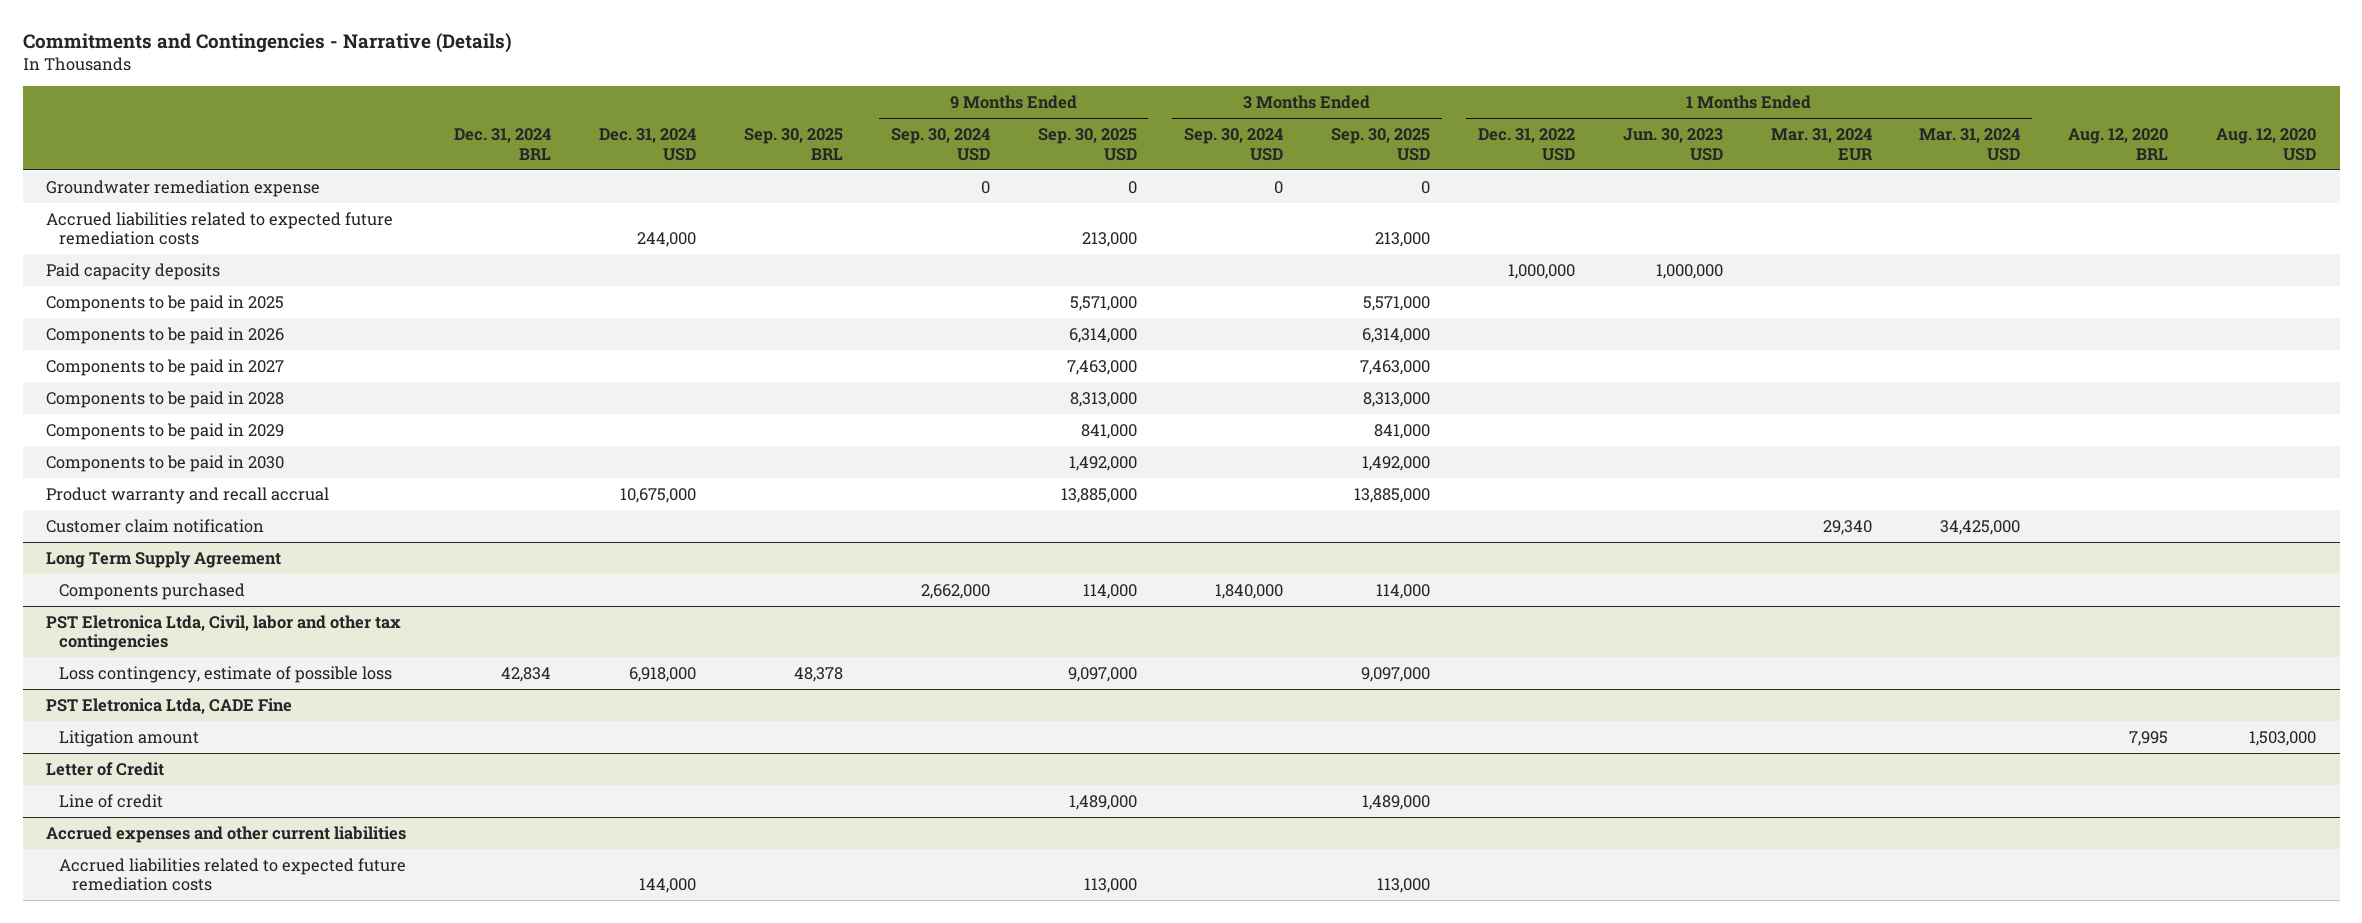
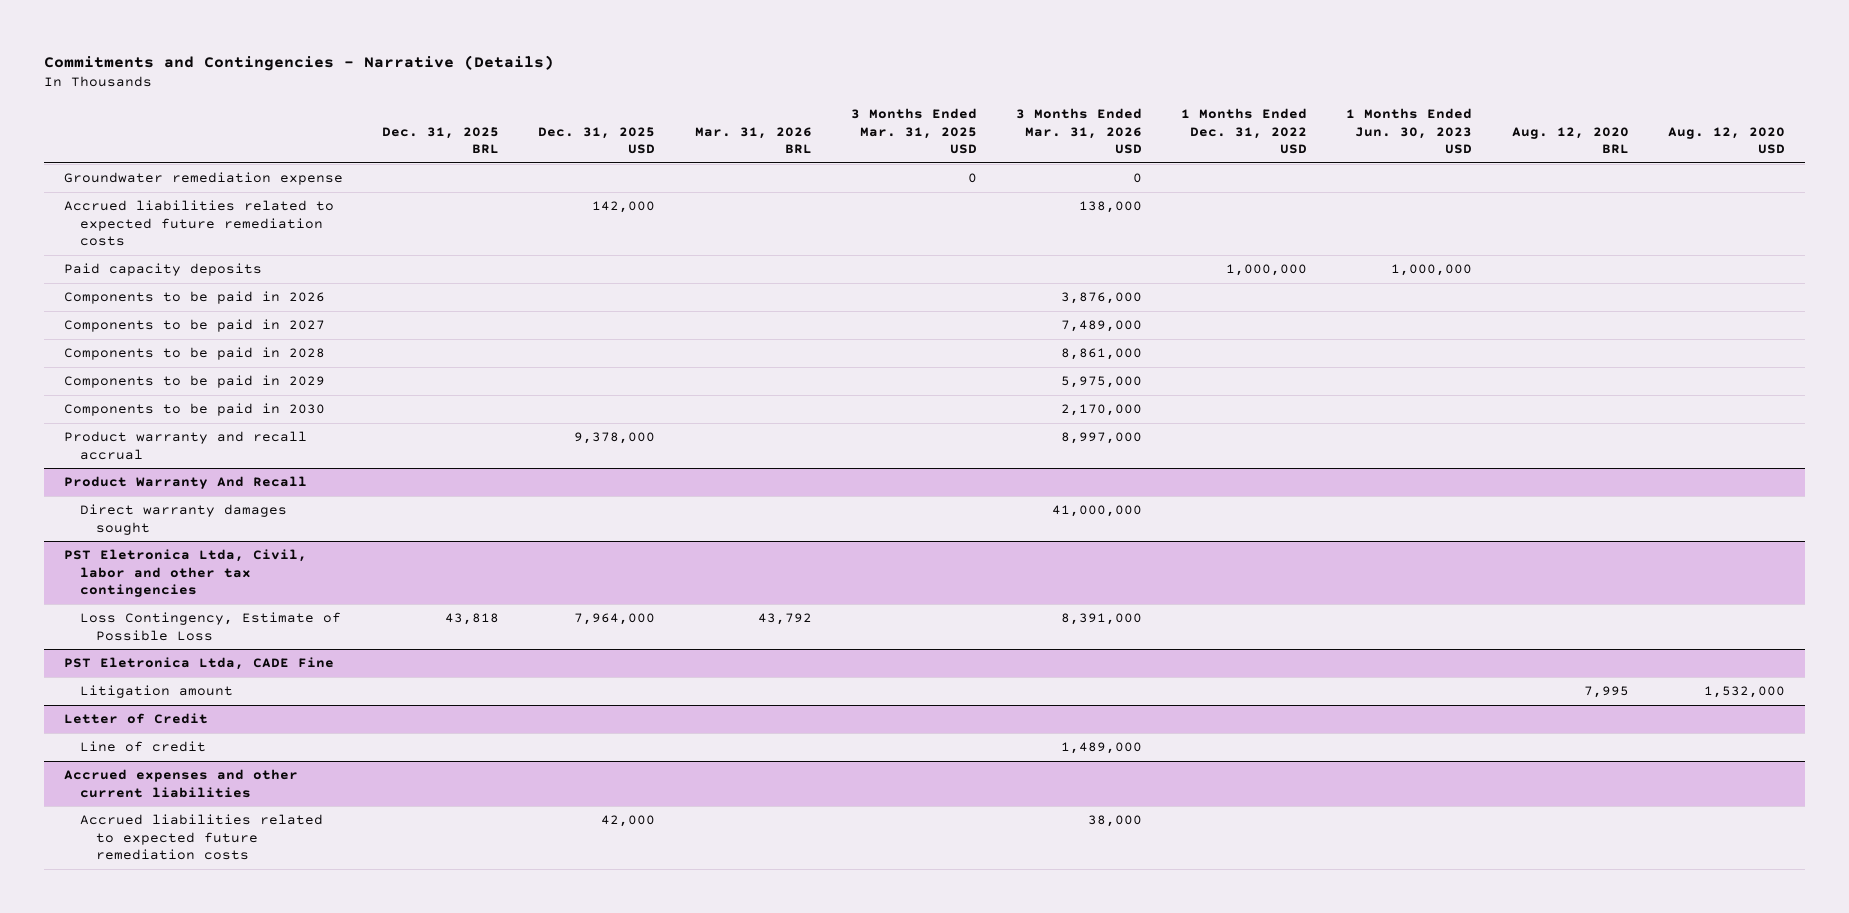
- | Dec. 31, 2024 BRL | Dec. 31, 2024 USD | Sep. 30, 2025 BRL | 9 Months Ended Sep. 30, 2024 USD | 9 Months Ended Sep. 30, 2025 USD | 3 Months Ended Sep. 30, 2024 USD | 3 Months Ended Sep. 30, 2025 USD | 1 Months Ended Dec. 31, 2022 USD | 1 Months Ended Jun. 30, 2023 USD | 1 Months Ended Mar. 31, 2024 EUR | 1 Months Ended Mar. 31, 2024 USD | Aug. 12, 2020 BRL | Aug. 12, 2020 USD
+ | Dec. 31, 2025 BRL | Dec. 31, 2025 USD | Mar. 31, 2026 BRL | 3 Months Ended Mar. 31, 2025 USD | 3 Months Ended Mar. 31, 2026 USD | 1 Months Ended Dec. 31, 2022 USD | 1 Months Ended Jun. 30, 2023 USD | Aug. 12, 2020 BRL | Aug. 12, 2020 USD
- Components to be paid in 2025 | | | | | 5,571,000 | | 5,571,000 | | | | | |
- Customer claim notification | | | | | | | | | | 29,340 | 34,425,000 | |
- Long Term Supply Agreement
- Components purchased | | | | 2,662,000 | 114,000 | 1,840,000 | 114,000 | | | | | |
+ Product Warranty And Recall
+ Direct warranty damages sought | | | | | 41,000,000 | | | |
@ PST Eletronica Ltda, Civil, labor and other tax contingencies
- Loss contingency, estimate of possible loss | 42,834 | 6,918,000 | 48,378 | | 9,097,000 | | 9,097,000 | | | | | |
+ Loss Contingency, Estimate of Possible Loss | 43,818 | 7,964,000 | 43,792 | | 8,391,000 | | | |
@ PST Eletronica Ltda, CADE Fine
- Litigation amount | | | | | | | | | | | | 7,995 | 1,503,000
+ Litigation amount | | | | | | | | 7,995 | 1,532,000

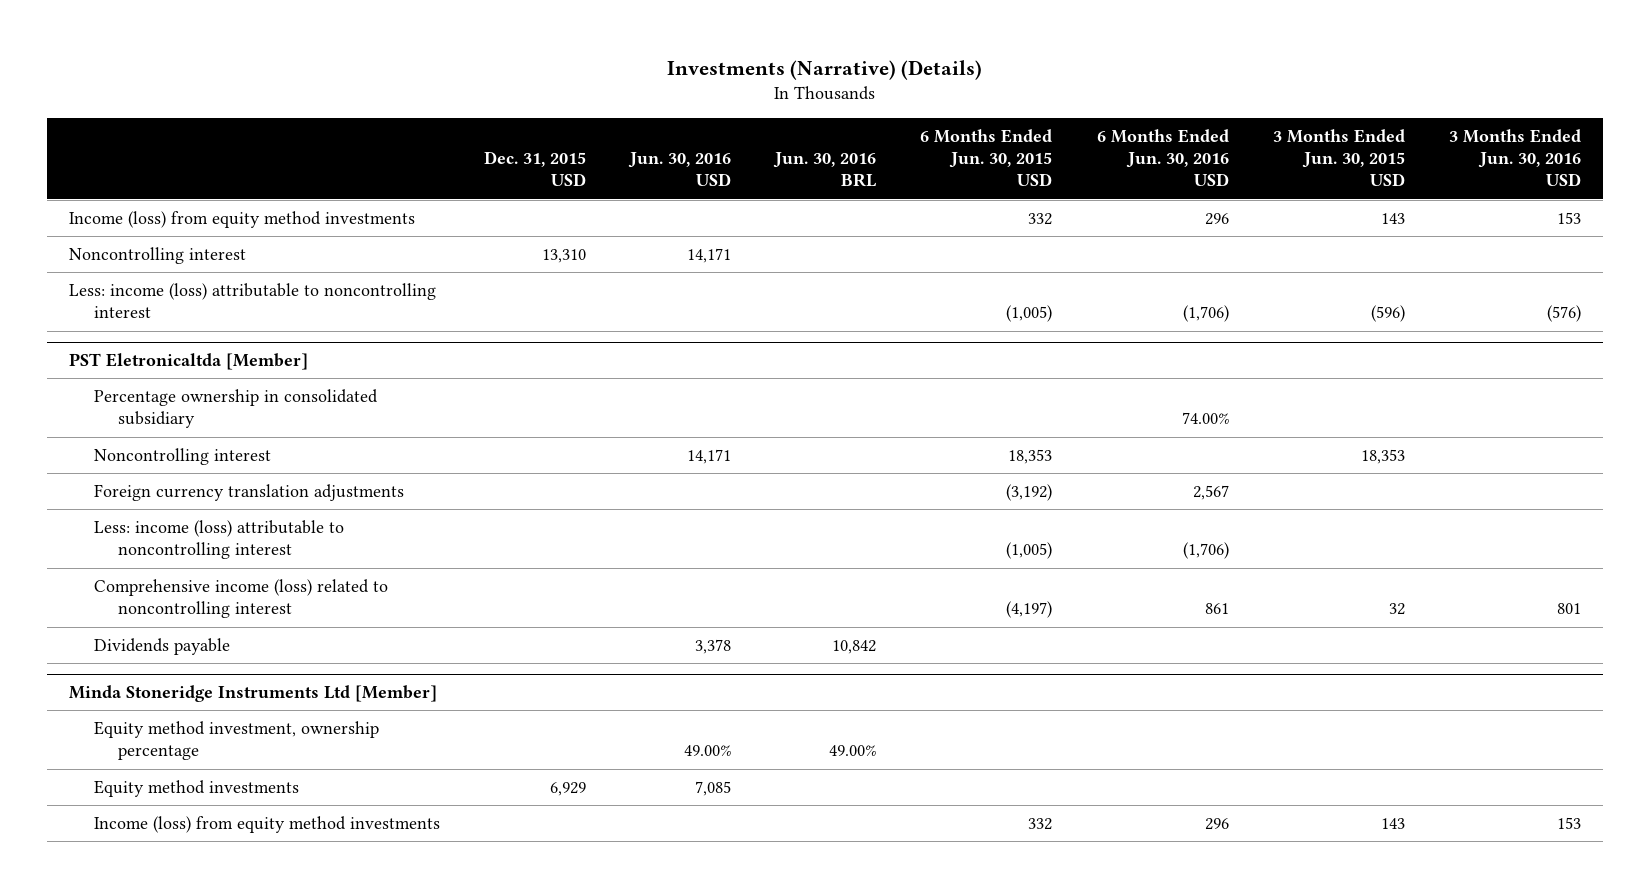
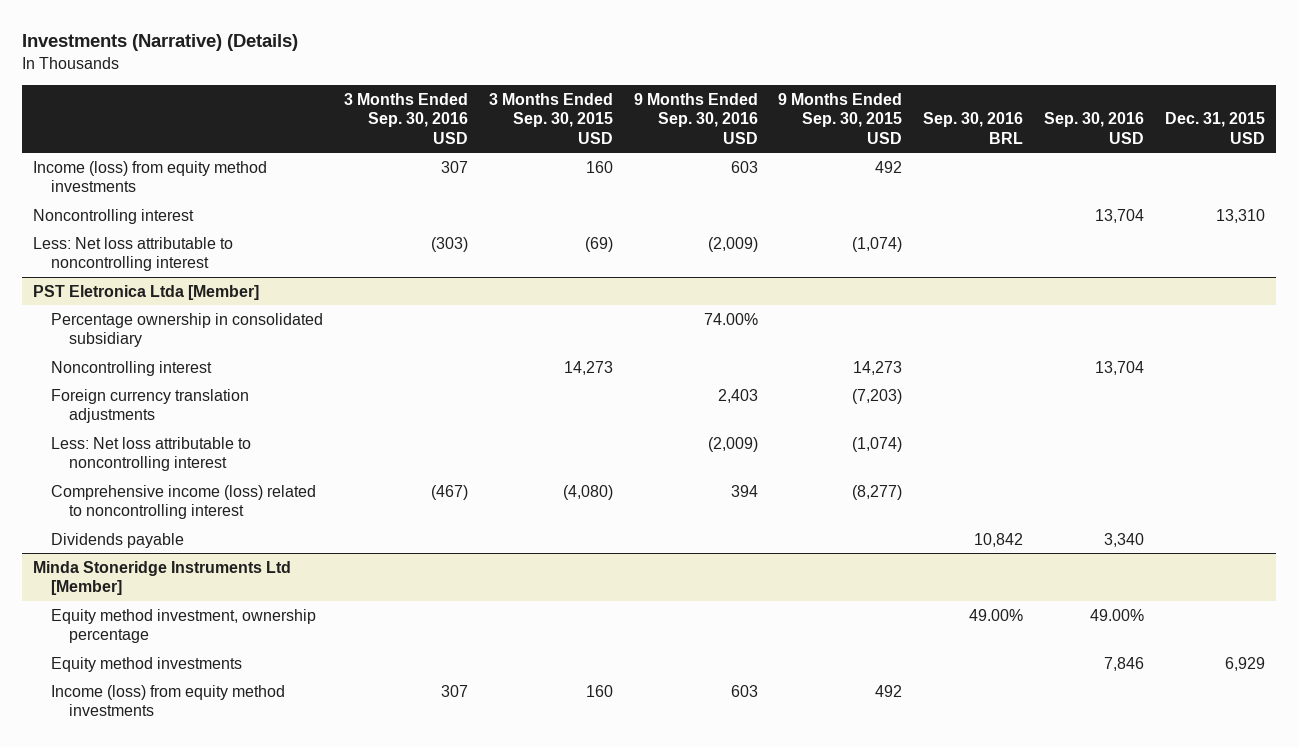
- | Dec. 31, 2015 USD | Jun. 30, 2016 USD | Jun. 30, 2016 BRL | 6 Months Ended Jun. 30, 2015 USD | 6 Months Ended Jun. 30, 2016 USD | 3 Months Ended Jun. 30, 2015 USD | 3 Months Ended Jun. 30, 2016 USD
+ | 3 Months Ended Sep. 30, 2016 USD | 3 Months Ended Sep. 30, 2015 USD | 9 Months Ended Sep. 30, 2016 USD | 9 Months Ended Sep. 30, 2015 USD | Sep. 30, 2016 BRL | Sep. 30, 2016 USD | Dec. 31, 2015 USD
- Less: income (loss) attributable to noncontrolling interest | | | | (1,005) | (1,706) | (596) | (576)
- PST Eletronicaltda [Member]
+ Less: Net loss attributable to noncontrolling interest | (303) | (69) | (2,009) | (1,074) | | |
+ PST Eletronica Ltda [Member]
- Less: income (loss) attributable to noncontrolling interest | | | | (1,005) | (1,706) | |
+ Less: Net loss attributable to noncontrolling interest | | | (2,009) | (1,074) | | |

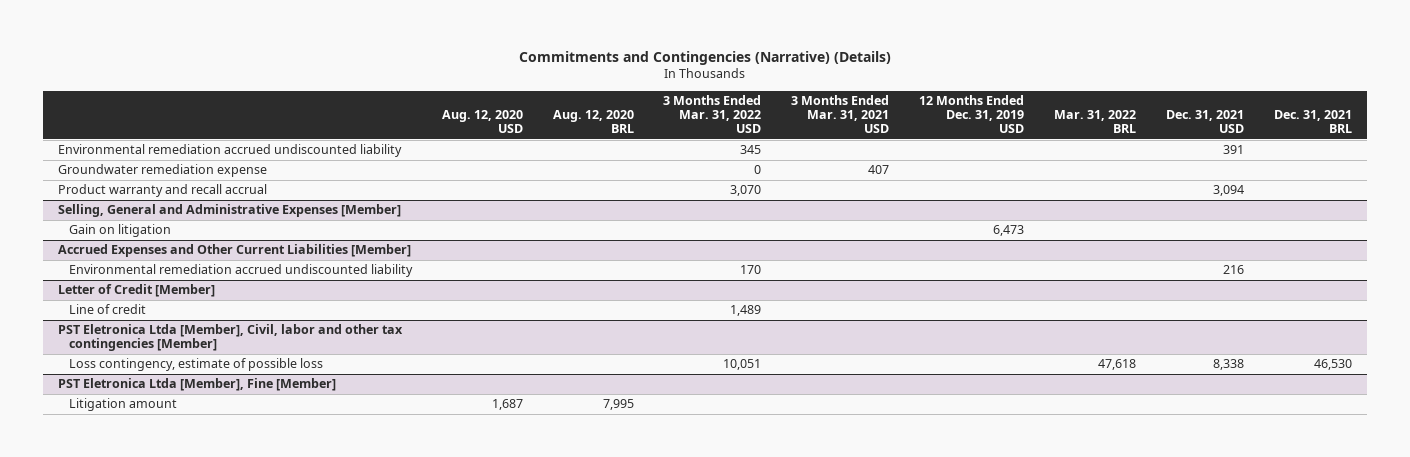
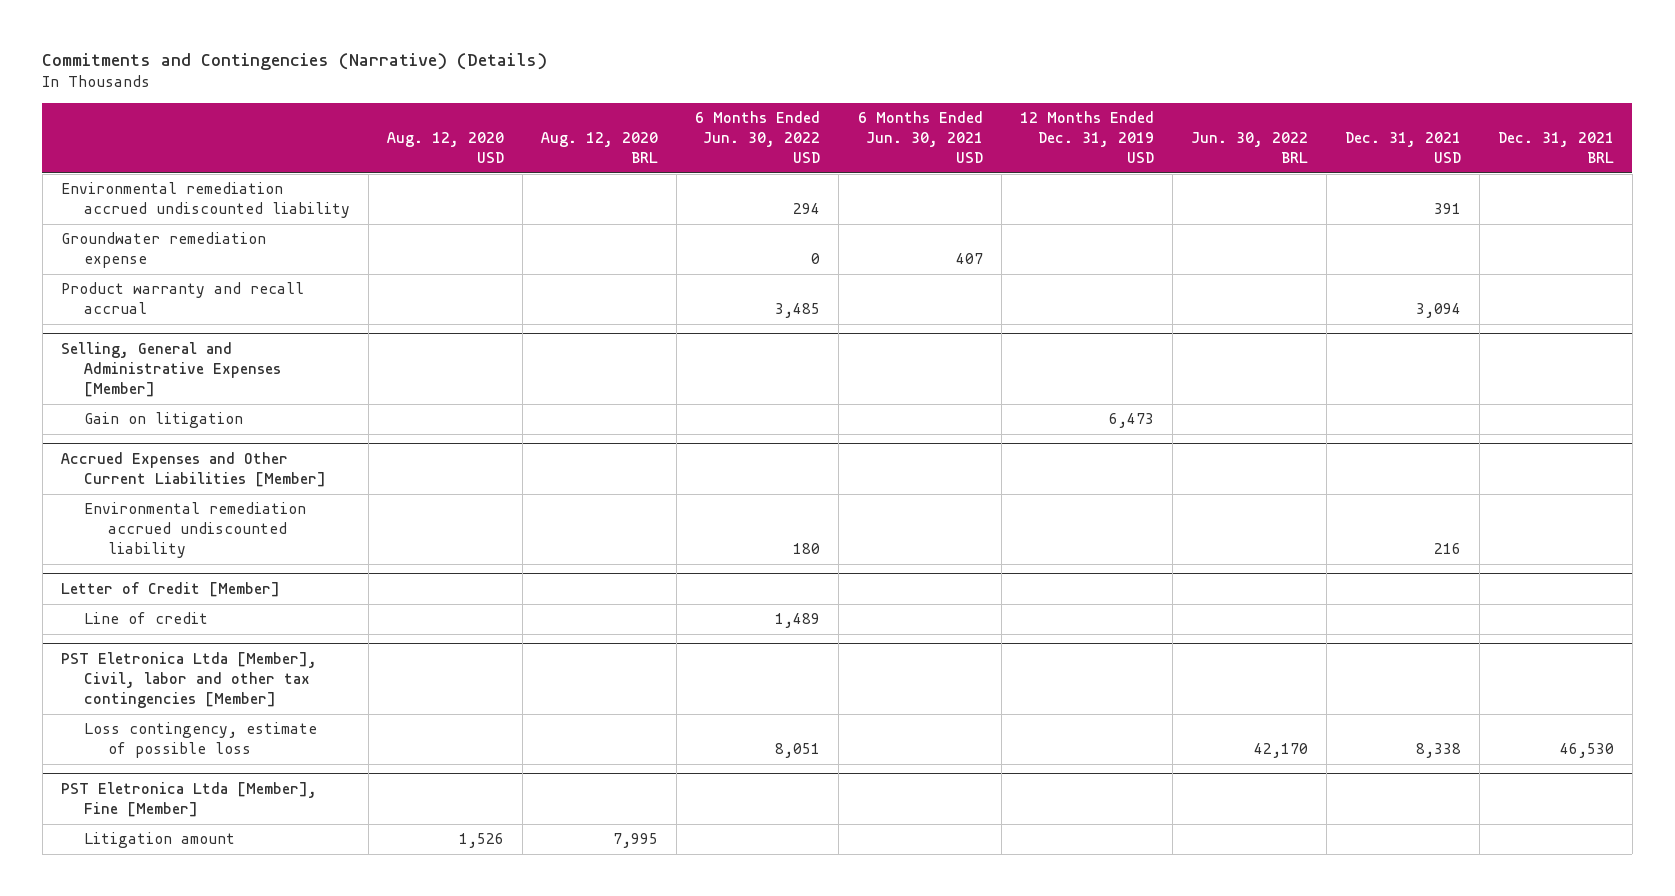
- | Aug. 12, 2020 USD | Aug. 12, 2020 BRL | 3 Months Ended Mar. 31, 2022 USD | 3 Months Ended Mar. 31, 2021 USD | 12 Months Ended Dec. 31, 2019 USD | Mar. 31, 2022 BRL | Dec. 31, 2021 USD | Dec. 31, 2021 BRL
+ | Aug. 12, 2020 USD | Aug. 12, 2020 BRL | 6 Months Ended Jun. 30, 2022 USD | 6 Months Ended Jun. 30, 2021 USD | 12 Months Ended Dec. 31, 2019 USD | Jun. 30, 2022 BRL | Dec. 31, 2021 USD | Dec. 31, 2021 BRL
@ PST Eletronica Ltda [Member], Fine [Member]
- Litigation amount | 1,687 | 7,995 | | | | | |
+ Litigation amount | 1,526 | 7,995 | | | | | |

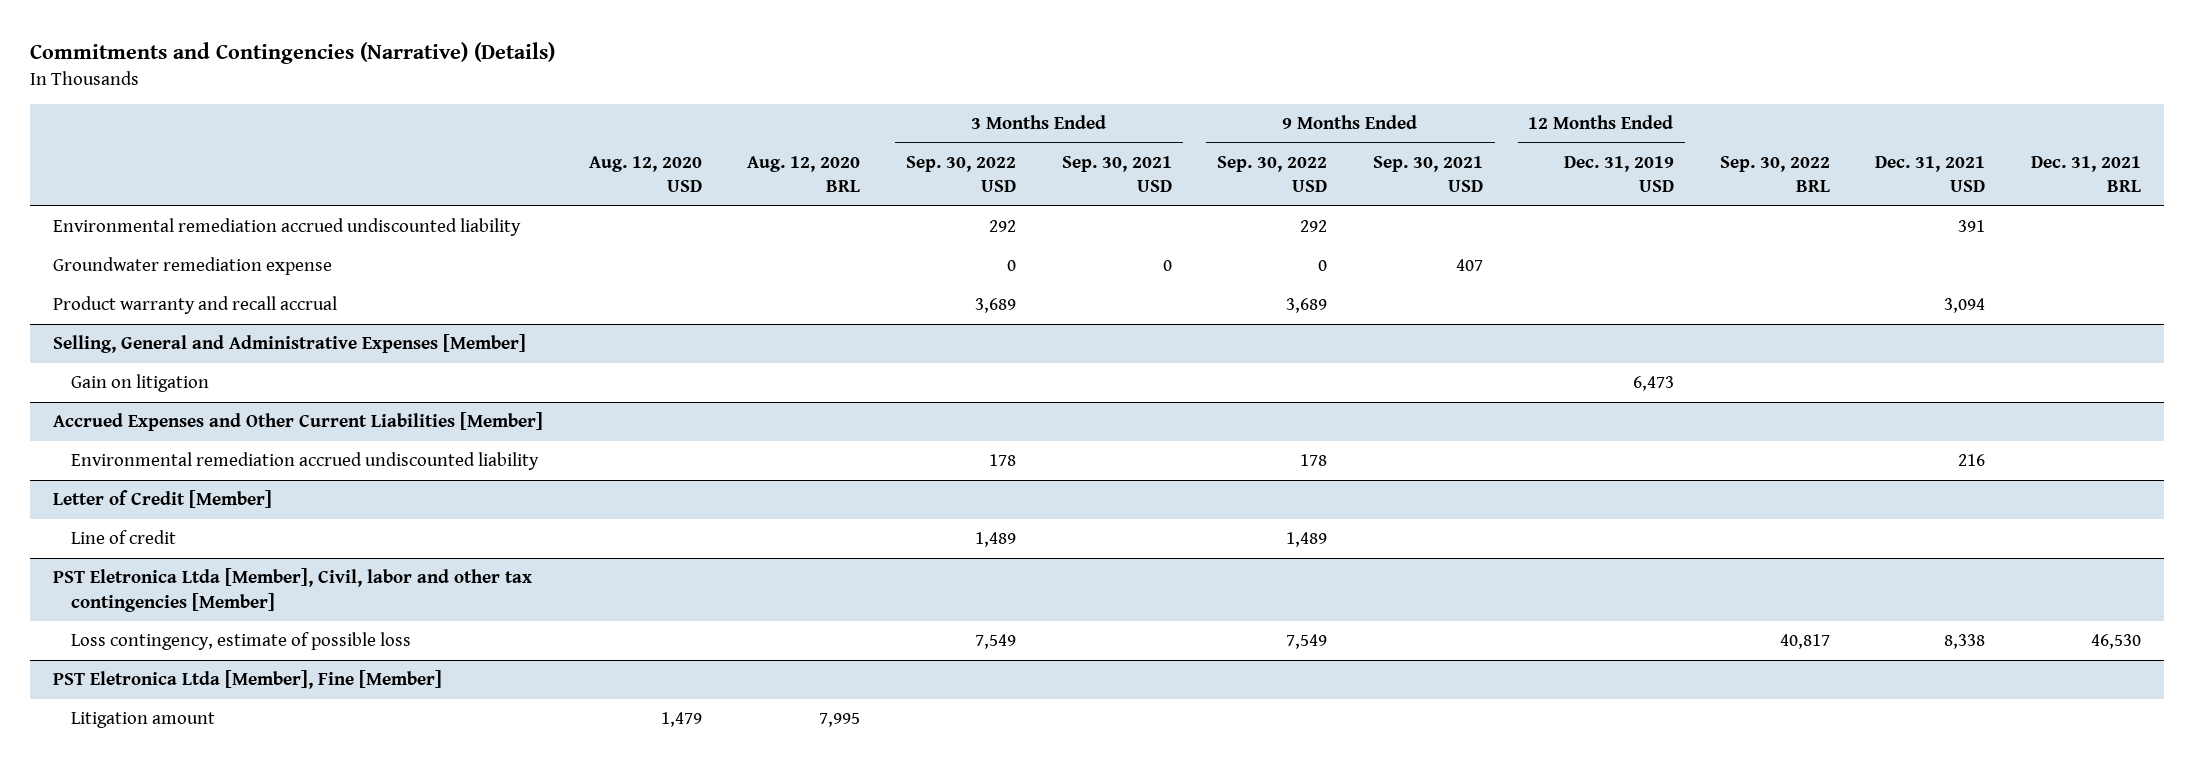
- | Aug. 12, 2020 USD | Aug. 12, 2020 BRL | 6 Months Ended Jun. 30, 2022 USD | 6 Months Ended Jun. 30, 2021 USD | 12 Months Ended Dec. 31, 2019 USD | Jun. 30, 2022 BRL | Dec. 31, 2021 USD | Dec. 31, 2021 BRL
+ | Aug. 12, 2020 USD | Aug. 12, 2020 BRL | 3 Months Ended Sep. 30, 2022 USD | 3 Months Ended Sep. 30, 2021 USD | 9 Months Ended Sep. 30, 2022 USD | 9 Months Ended Sep. 30, 2021 USD | 12 Months Ended Dec. 31, 2019 USD | Sep. 30, 2022 BRL | Dec. 31, 2021 USD | Dec. 31, 2021 BRL
@ PST Eletronica Ltda [Member], Fine [Member]
- Litigation amount | 1,526 | 7,995 | | | | | |
+ Litigation amount | 1,479 | 7,995 | | | | | | | |

